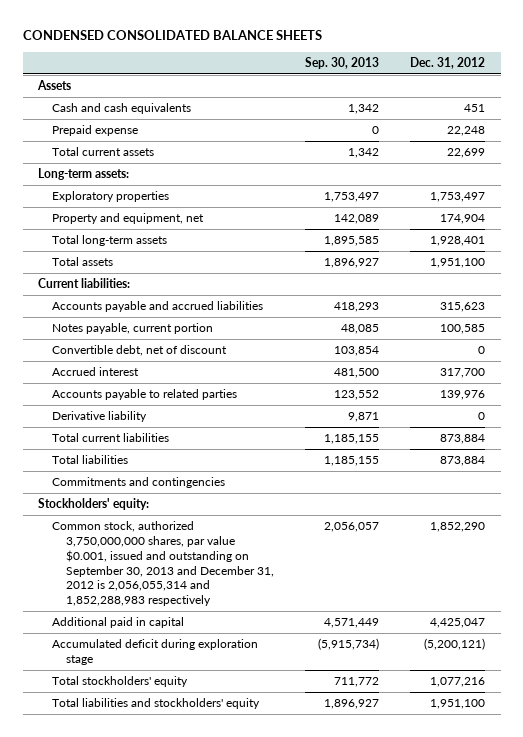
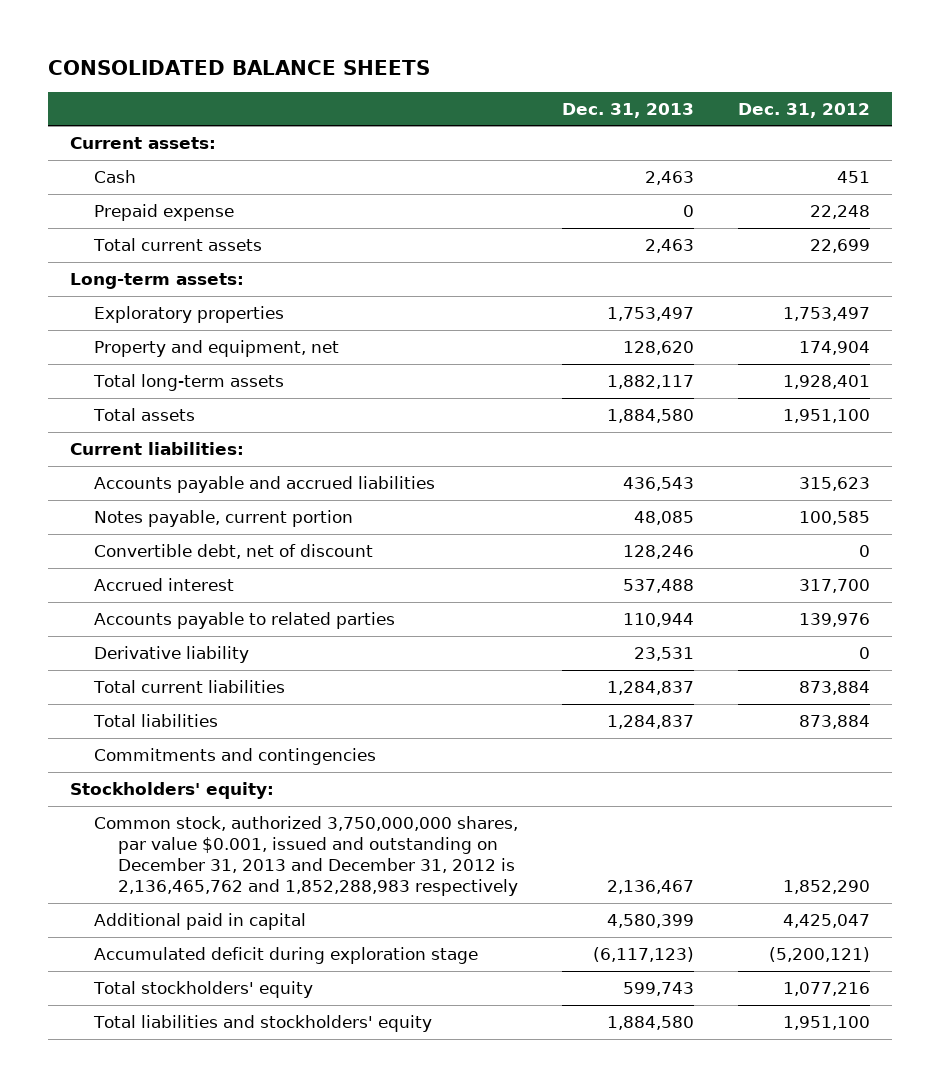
- CONDENSED CONSOLIDATED BALANCE SHEETS
+ CONSOLIDATED BALANCE SHEETS
- | Sep. 30, 2013 | Dec. 31, 2012
+ | Dec. 31, 2013 | Dec. 31, 2012
- Assets
- Cash and cash equivalents | 1,342 | 451
+ Current assets:
+ Cash | 2,463 | 451
- Common stock, authorized 3,750,000,000 shares, par value $0.001, issued and outstanding on September 30, 2013 and December 31, 2012 is 2,056,055,314 and 1,852,288,983 respectively | 2,056,057 | 1,852,290
+ Common stock, authorized 3,750,000,000 shares, par value $0.001, issued and outstanding on December 31, 2013 and December 31, 2012 is 2,136,465,762 and 1,852,288,983 respectively | 2,136,467 | 1,852,290

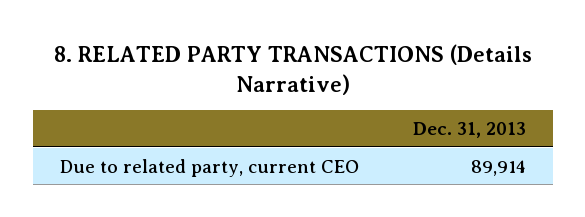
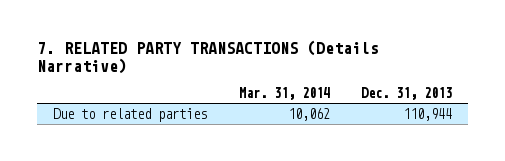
- 8. RELATED PARTY TRANSACTIONS (Details Narrative)
+ 7. RELATED PARTY TRANSACTIONS (Details Narrative)
- | Dec. 31, 2013
+ | Mar. 31, 2014 | Dec. 31, 2013
- Due to related party, current CEO | 89,914
+ Due to related parties | 10,062 | 110,944

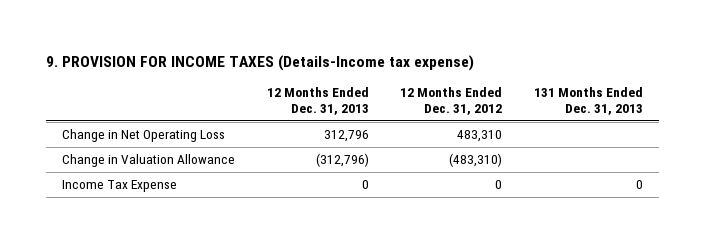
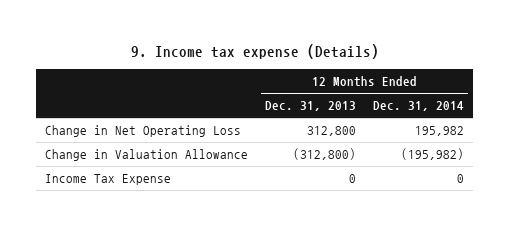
- 9. PROVISION FOR INCOME TAXES (Details-Income tax expense)
+ 9. Income tax expense (Details)
- | 12 Months Ended Dec. 31, 2013 | 12 Months Ended Dec. 31, 2012 | 131 Months Ended Dec. 31, 2013
+ | 12 Months Ended Dec. 31, 2013 | 12 Months Ended Dec. 31, 2014
- Change in Net Operating Loss | 312,796 | 483,310 |
- Change in Valuation Allowance | (312,796) | (483,310) |
+ Change in Net Operating Loss | 312,800 | 195,982
+ Change in Valuation Allowance | (312,800) | (195,982)

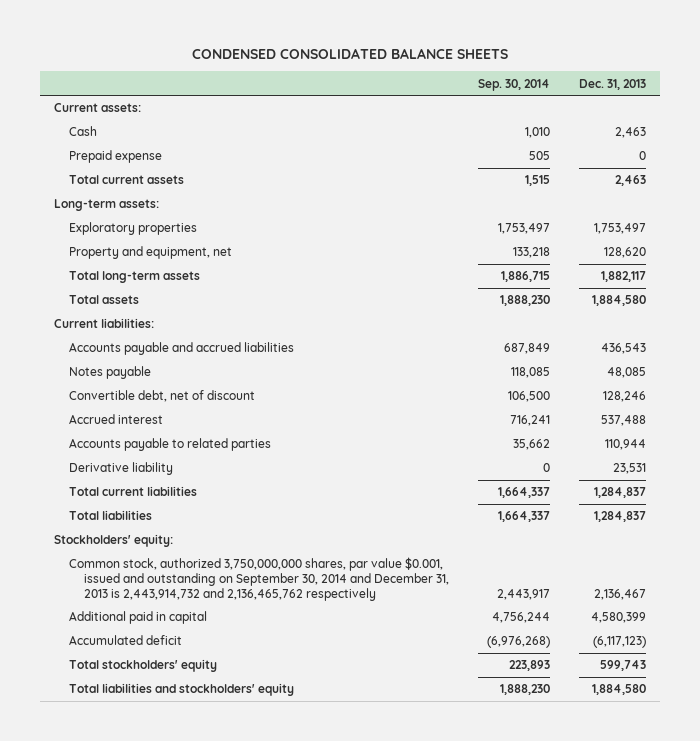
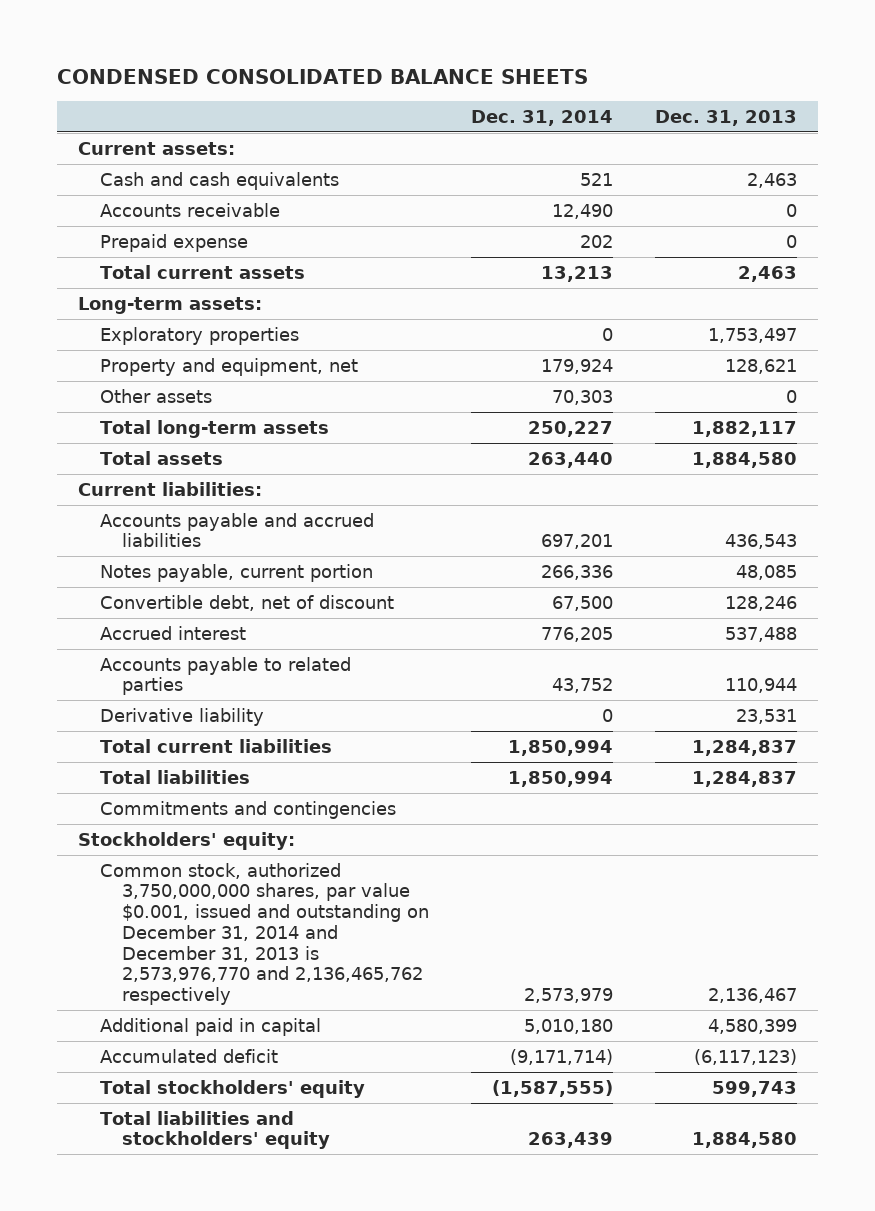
- | Sep. 30, 2014 | Dec. 31, 2013
+ | Dec. 31, 2014 | Dec. 31, 2013
- Cash | 1,010 | 2,463
+ Cash and cash equivalents | 521 | 2,463
+ Accounts receivable | 12,490 | 0
- Property and equipment, net | 133,218 | 128,620
+ Property and equipment, net | 179,924 | 128,621
+ Other assets | 70,303 | 0
- Notes payable | 118,085 | 48,085
+ Notes payable, current portion | 266,336 | 48,085
+ Commitments and contingencies
- Common stock, authorized 3,750,000,000 shares, par value $0.001, issued and outstanding on September 30, 2014 and December 31, 2013 is 2,443,914,732 and 2,136,465,762 respectively | 2,443,917 | 2,136,467
+ Common stock, authorized 3,750,000,000 shares, par value $0.001, issued and outstanding on December 31, 2014 and December 31, 2013 is 2,573,976,770 and 2,136,465,762 respectively | 2,573,979 | 2,136,467

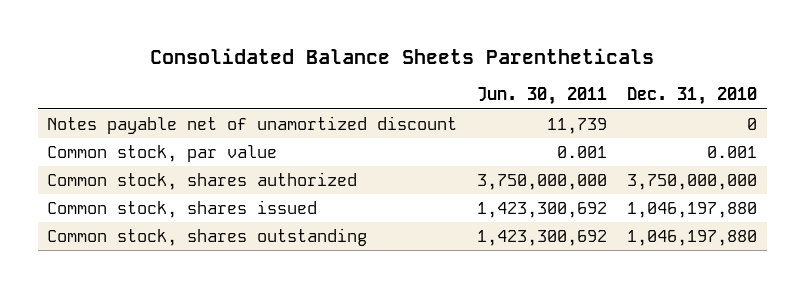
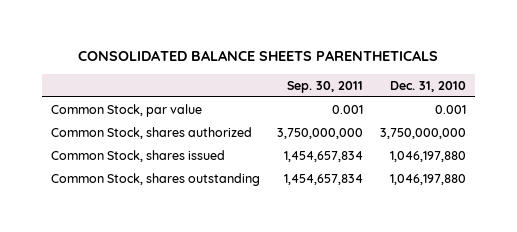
- Consolidated Balance Sheets Parentheticals
+ CONSOLIDATED BALANCE SHEETS PARENTHETICALS
- | Jun. 30, 2011 | Dec. 31, 2010
+ | Sep. 30, 2011 | Dec. 31, 2010
- Notes payable net of unamortized discount | 11,739 | 0
- Common stock, par value | 0.001 | 0.001
- Common stock, shares authorized | 3,750,000,000 | 3,750,000,000
- Common stock, shares issued | 1,423,300,692 | 1,046,197,880
- Common stock, shares outstanding | 1,423,300,692 | 1,046,197,880
+ Common Stock, par value | 0.001 | 0.001
+ Common Stock, shares authorized | 3,750,000,000 | 3,750,000,000
+ Common Stock, shares issued | 1,454,657,834 | 1,046,197,880
+ Common Stock, shares outstanding | 1,454,657,834 | 1,046,197,880

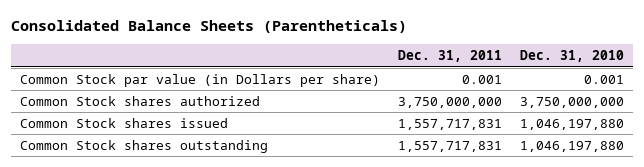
- CONSOLIDATED BALANCE SHEETS PARENTHETICALS
+ Consolidated Balance Sheets (Parentheticals)
- | Sep. 30, 2011 | Dec. 31, 2010
+ | Dec. 31, 2011 | Dec. 31, 2010
- Common Stock, par value | 0.001 | 0.001
- Common Stock, shares authorized | 3,750,000,000 | 3,750,000,000
- Common Stock, shares issued | 1,454,657,834 | 1,046,197,880
- Common Stock, shares outstanding | 1,454,657,834 | 1,046,197,880
+ Common Stock par value (in Dollars per share) | 0.001 | 0.001
+ Common Stock shares authorized | 3,750,000,000 | 3,750,000,000
+ Common Stock shares issued | 1,557,717,831 | 1,046,197,880
+ Common Stock shares outstanding | 1,557,717,831 | 1,046,197,880

